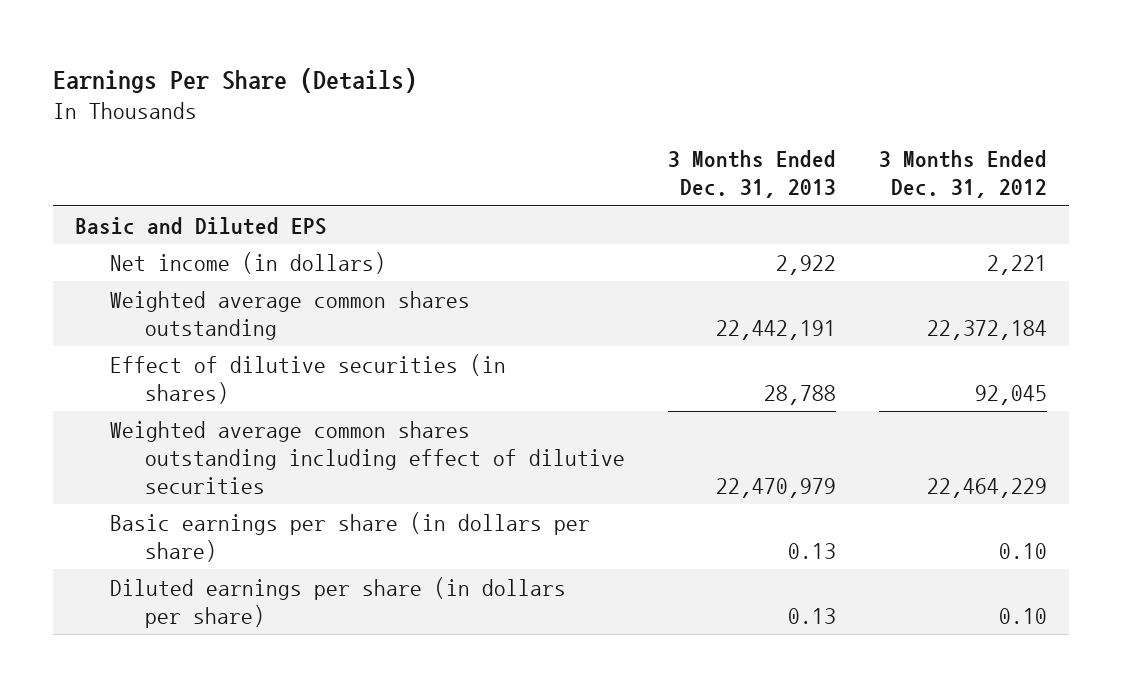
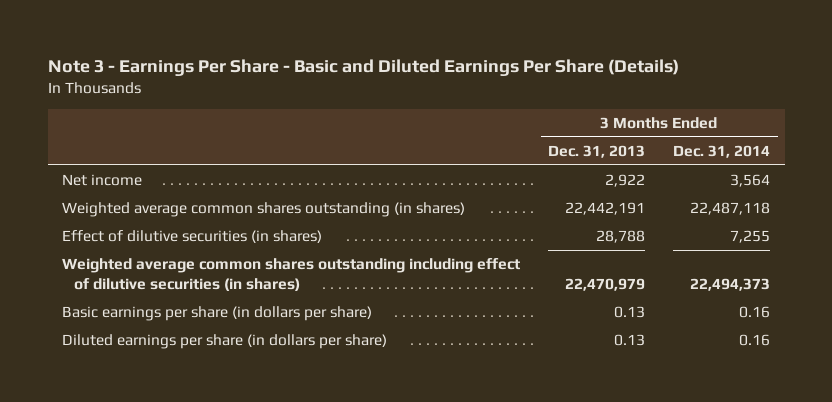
- Earnings Per Share (Details)
+ Note 3 - Earnings Per Share - Basic and Diluted Earnings Per Share (Details)
- | 3 Months Ended Dec. 31, 2013 | 3 Months Ended Dec. 31, 2012
+ | 3 Months Ended Dec. 31, 2013 | 3 Months Ended Dec. 31, 2014
- Basic and Diluted EPS
- Net income (in dollars) | 2,922 | 2,221
- Weighted average common shares outstanding | 22,442,191 | 22,372,184
+ Net income | 2,922 | 3,564
+ Weighted average common shares outstanding (in shares) | 22,442,191 | 22,487,118
- Weighted average common shares outstanding including effect of dilutive securities | 22,470,979 | 22,464,229
+ Weighted average common shares outstanding including effect of dilutive securities (in shares) | 22,470,979 | 22,494,373

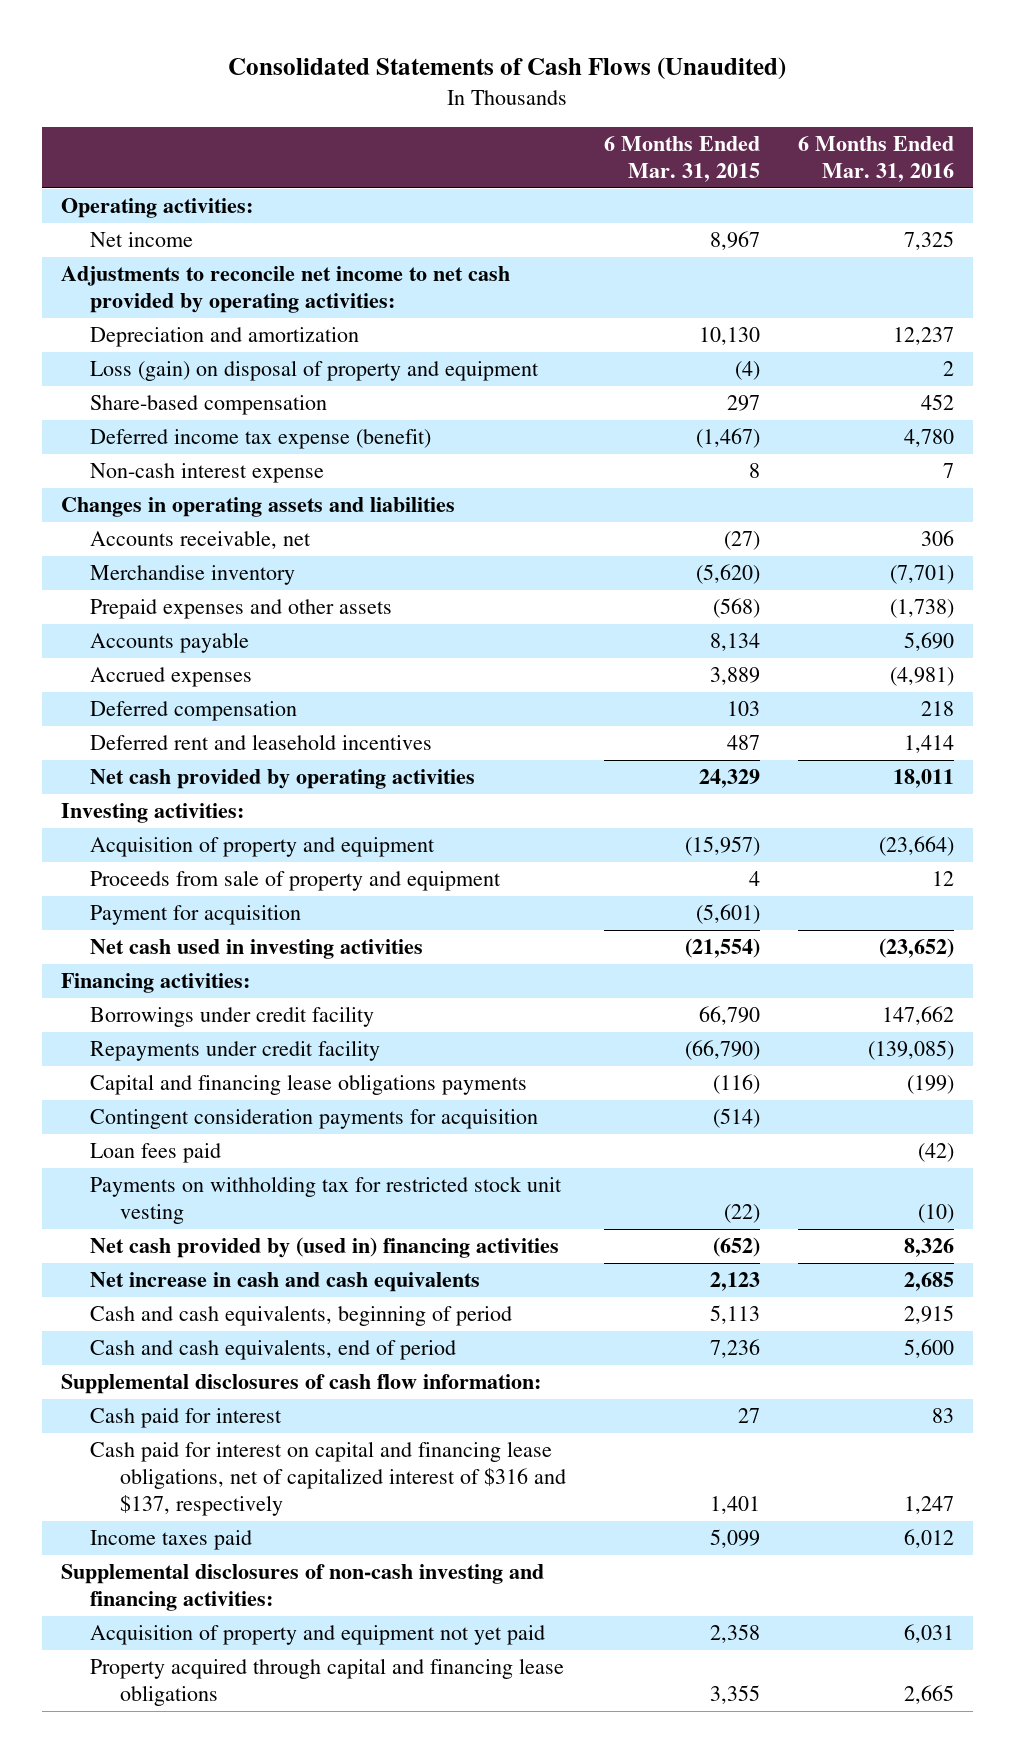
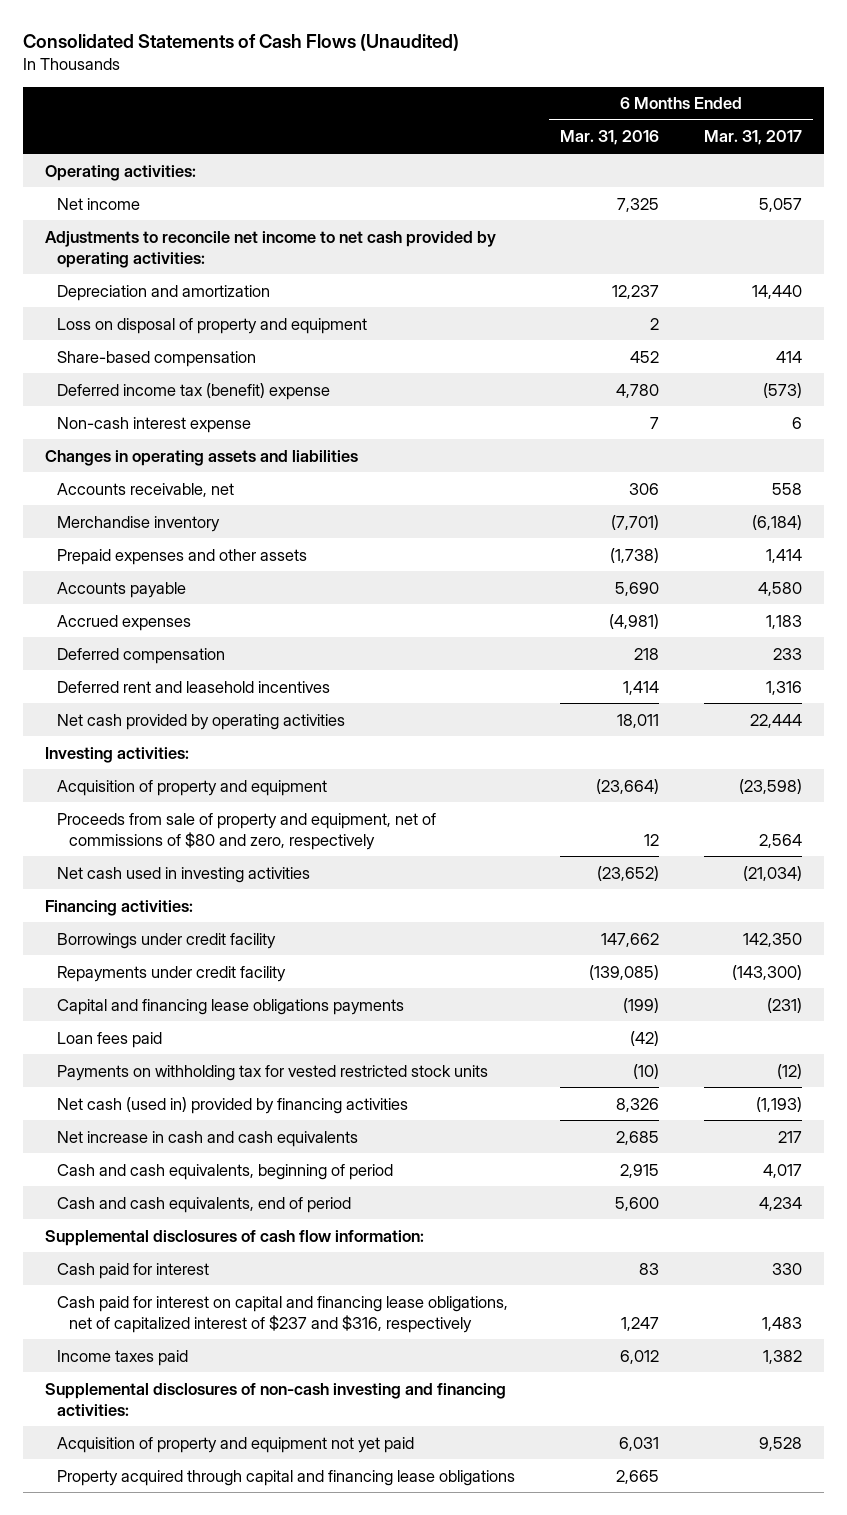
- | 6 Months Ended Mar. 31, 2015 | 6 Months Ended Mar. 31, 2016
+ | 6 Months Ended Mar. 31, 2016 | 6 Months Ended Mar. 31, 2017
- Loss (gain) on disposal of property and equipment | (4) | 2
+ Loss on disposal of property and equipment | 2 |
- Deferred income tax expense (benefit) | (1,467) | 4,780
+ Deferred income tax (benefit) expense | 4,780 | (573)
- Proceeds from sale of property and equipment | 4 | 12
- Payment for acquisition | (5,601) |
+ Proceeds from sale of property and equipment, net of commissions of $80 and zero, respectively | 12 | 2,564
- Contingent consideration payments for acquisition | (514) |
- Payments on withholding tax for restricted stock unit vesting | (22) | (10)
- Net cash provided by (used in) financing activities | (652) | 8,326
+ Payments on withholding tax for vested restricted stock units | (10) | (12)
+ Net cash (used in) provided by financing activities | 8,326 | (1,193)
- Cash paid for interest on capital and financing lease obligations, net of capitalized interest of $316 and $137, respectively | 1,401 | 1,247
+ Cash paid for interest on capital and financing lease obligations, net of capitalized interest of $237 and $316, respectively | 1,247 | 1,483

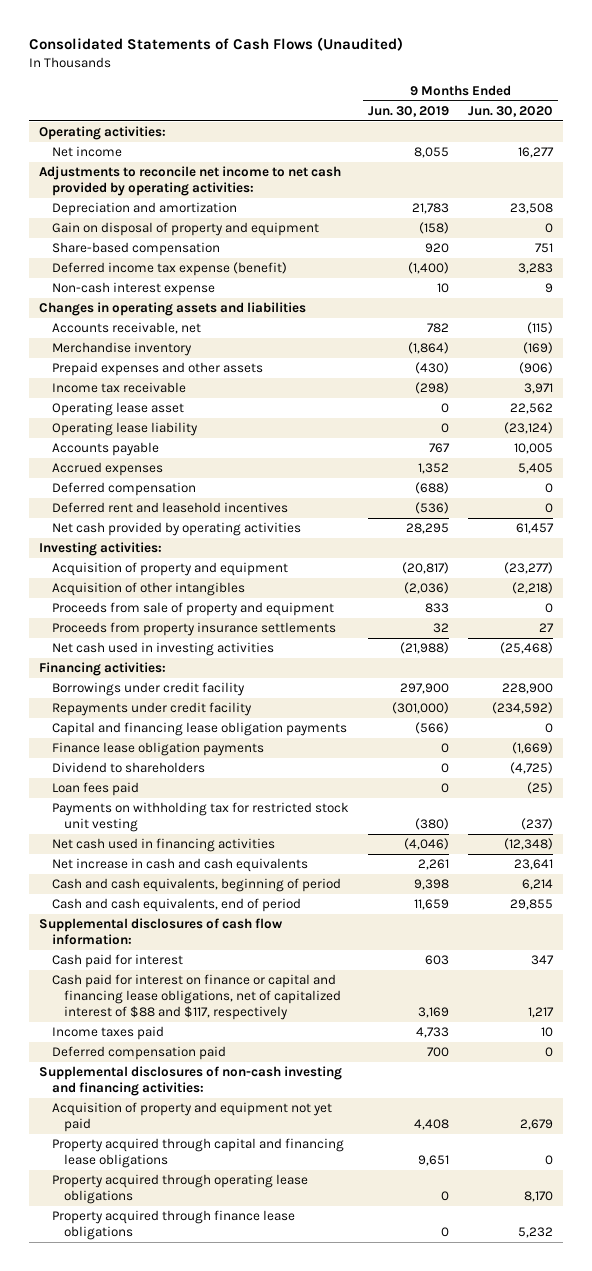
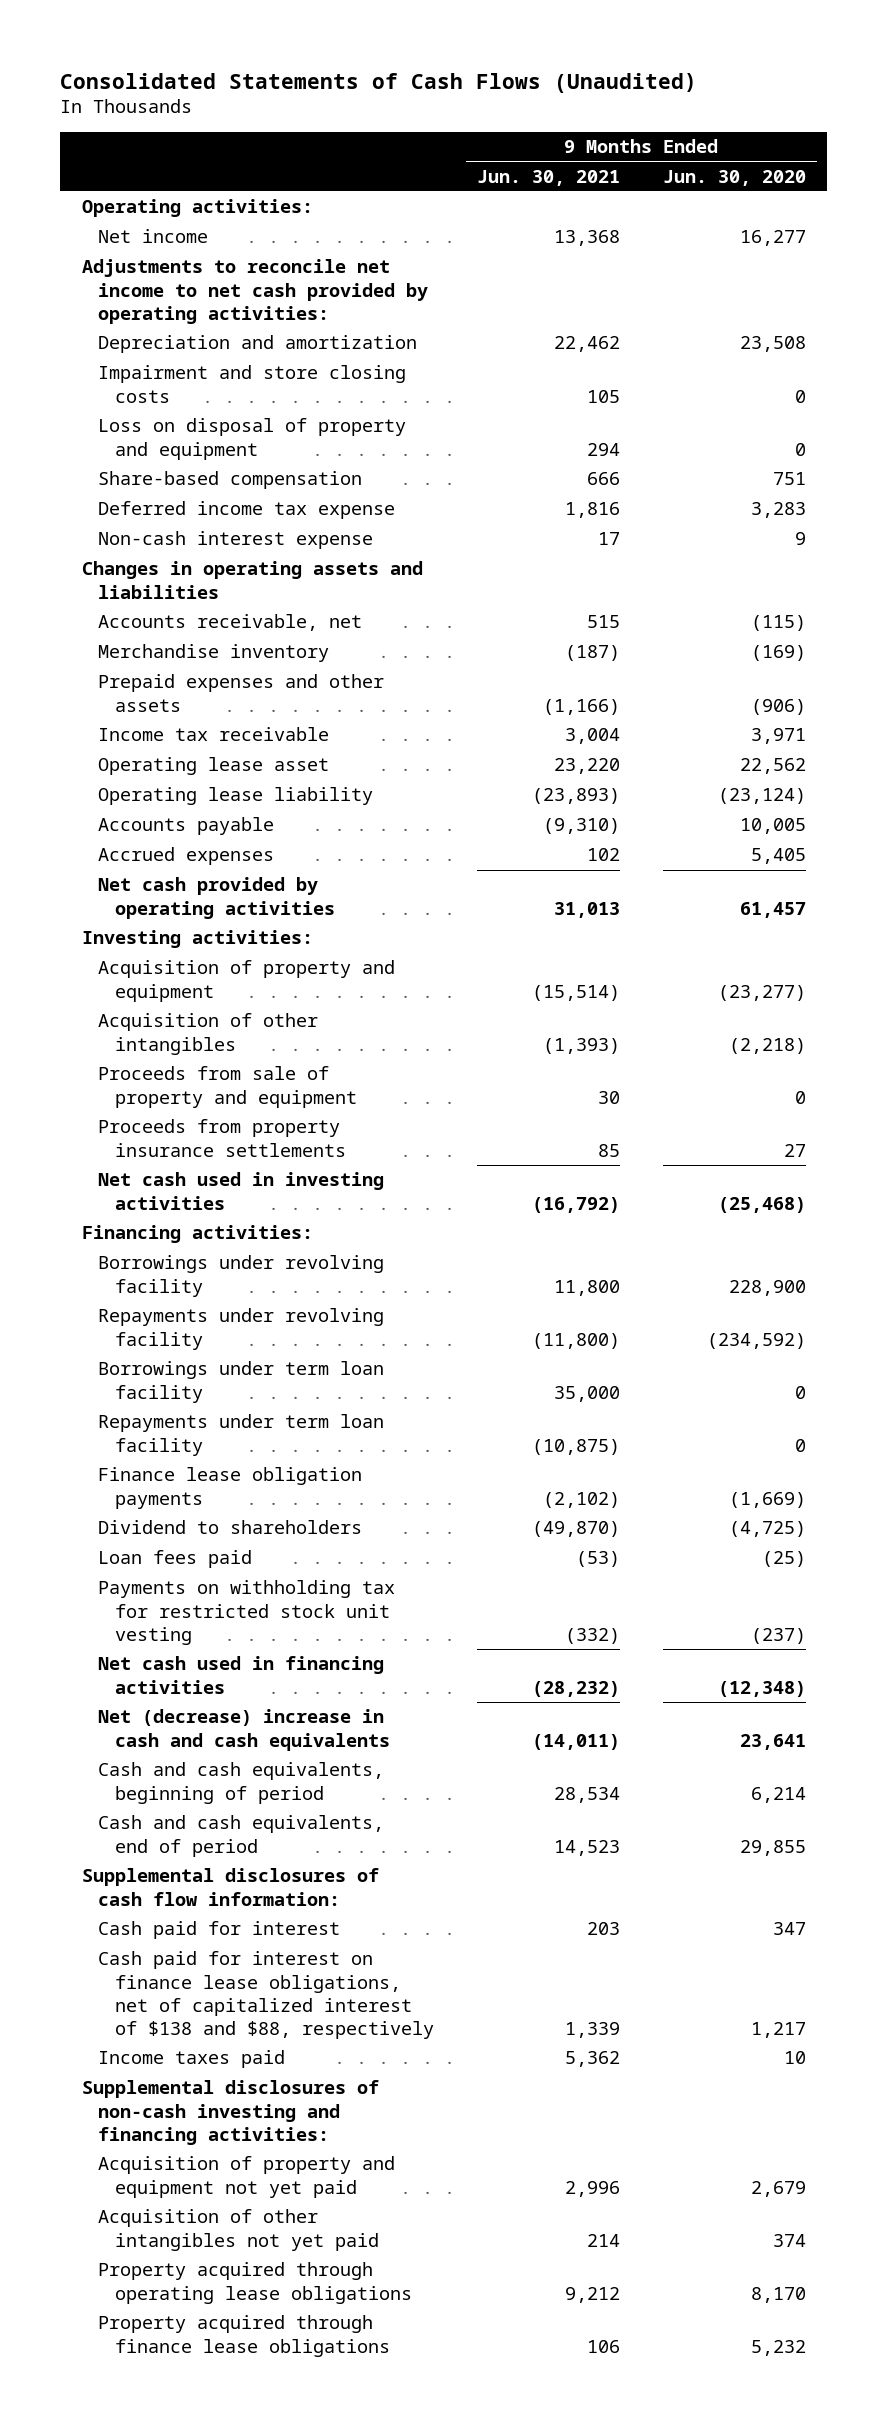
- | 9 Months Ended Jun. 30, 2019 | 9 Months Ended Jun. 30, 2020
+ | 9 Months Ended Jun. 30, 2021 | 9 Months Ended Jun. 30, 2020
- Gain on disposal of property and equipment | (158) | 0
+ Impairment and store closing costs | 105 | 0
+ Loss on disposal of property and equipment | 294 | 0
- Deferred income tax expense (benefit) | (1,400) | 3,283
+ Deferred income tax expense | 1,816 | 3,283
- Deferred compensation | (688) | 0
- Deferred rent and leasehold incentives | (536) | 0
- Borrowings under credit facility | 297,900 | 228,900
- Repayments under credit facility | (301,000) | (234,592)
- Capital and financing lease obligation payments | (566) | 0
+ Borrowings under revolving facility | 11,800 | 228,900
+ Repayments under revolving facility | (11,800) | (234,592)
+ Borrowings under term loan facility | 35,000 | 0
+ Repayments under term loan facility | (10,875) | 0
- Net increase in cash and cash equivalents | 2,261 | 23,641
+ Net (decrease) increase in cash and cash equivalents | (14,011) | 23,641
- Cash paid for interest on finance or capital and financing lease obligations, net of capitalized interest of $88 and $117, respectively | 3,169 | 1,217
+ Cash paid for interest on finance lease obligations, net of capitalized interest of $138 and $88, respectively | 1,339 | 1,217
- Deferred compensation paid | 700 | 0
- Property acquired through capital and financing lease obligations | 9,651 | 0
+ Acquisition of other intangibles not yet paid | 214 | 374

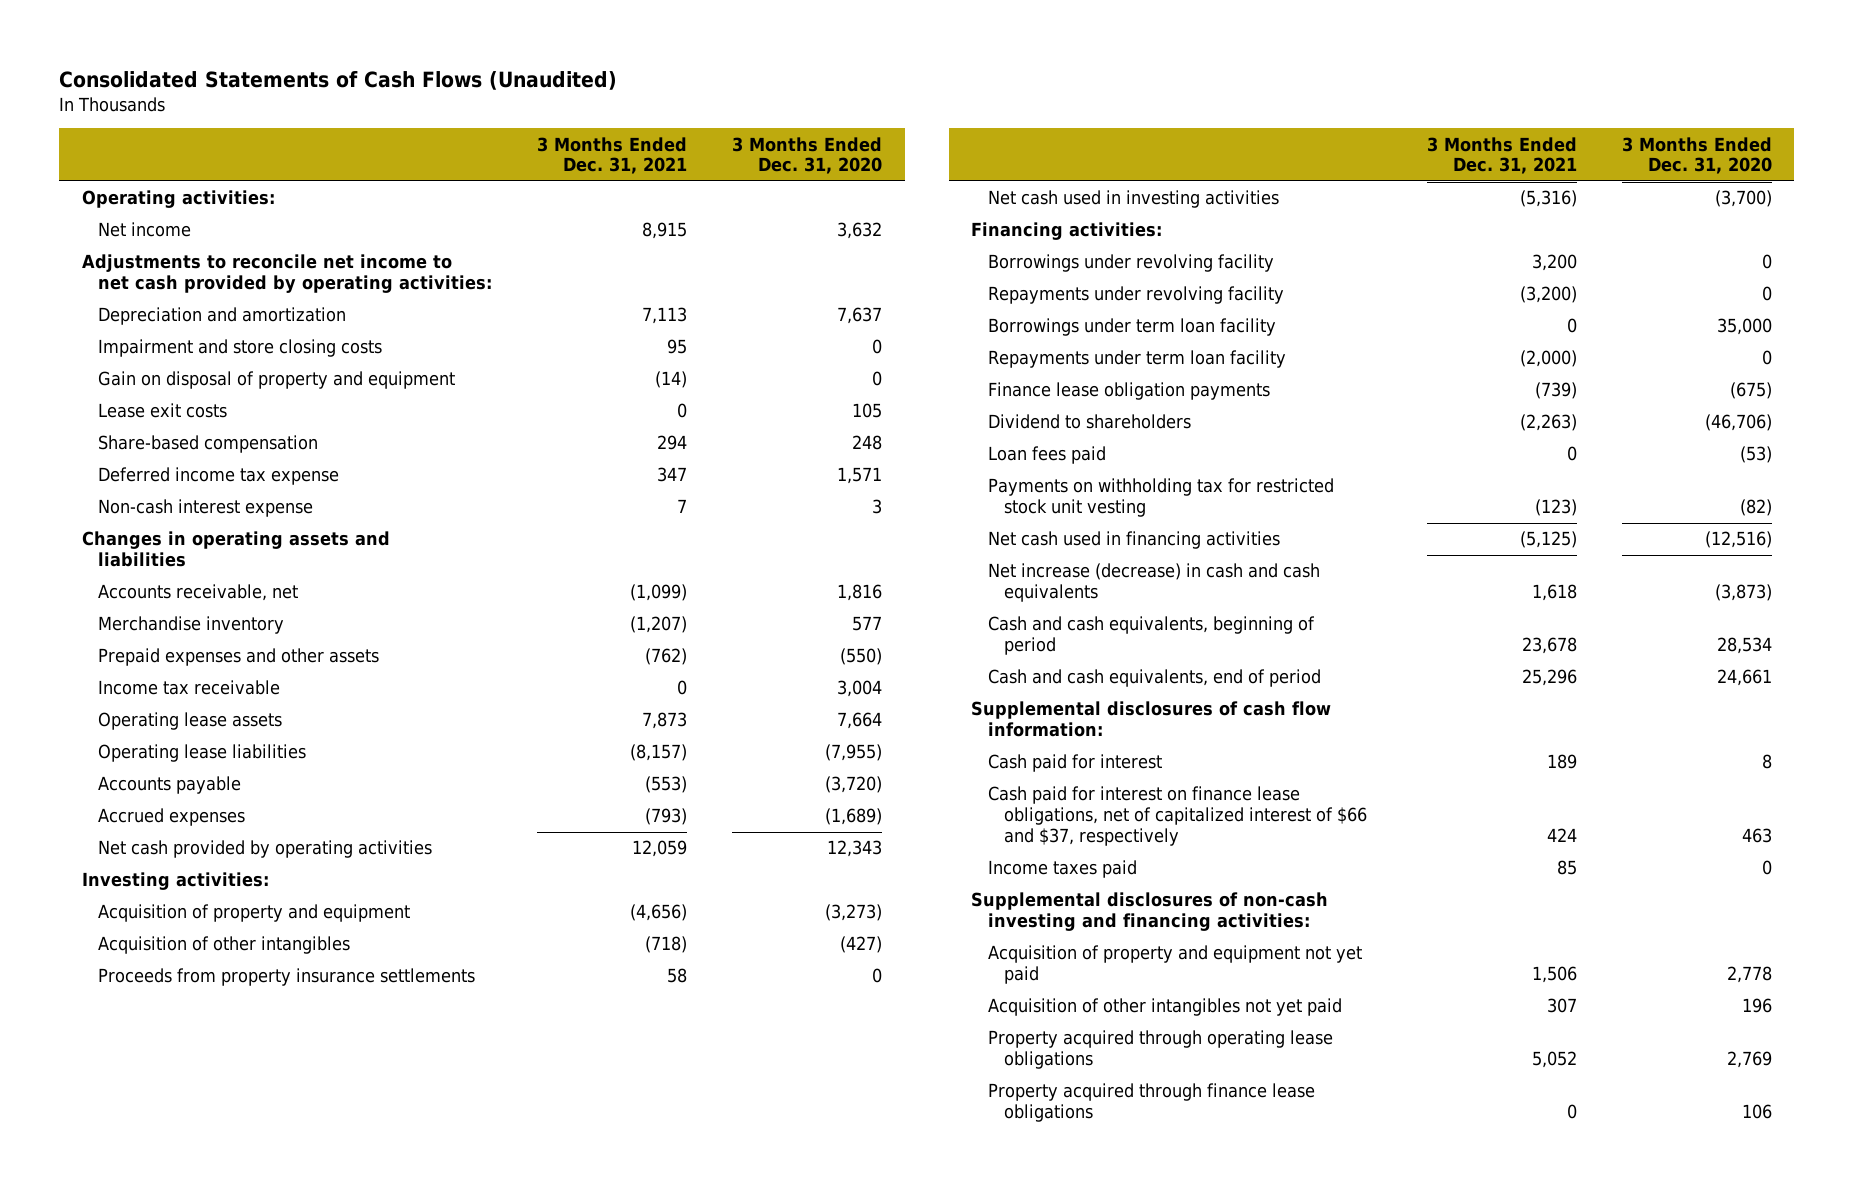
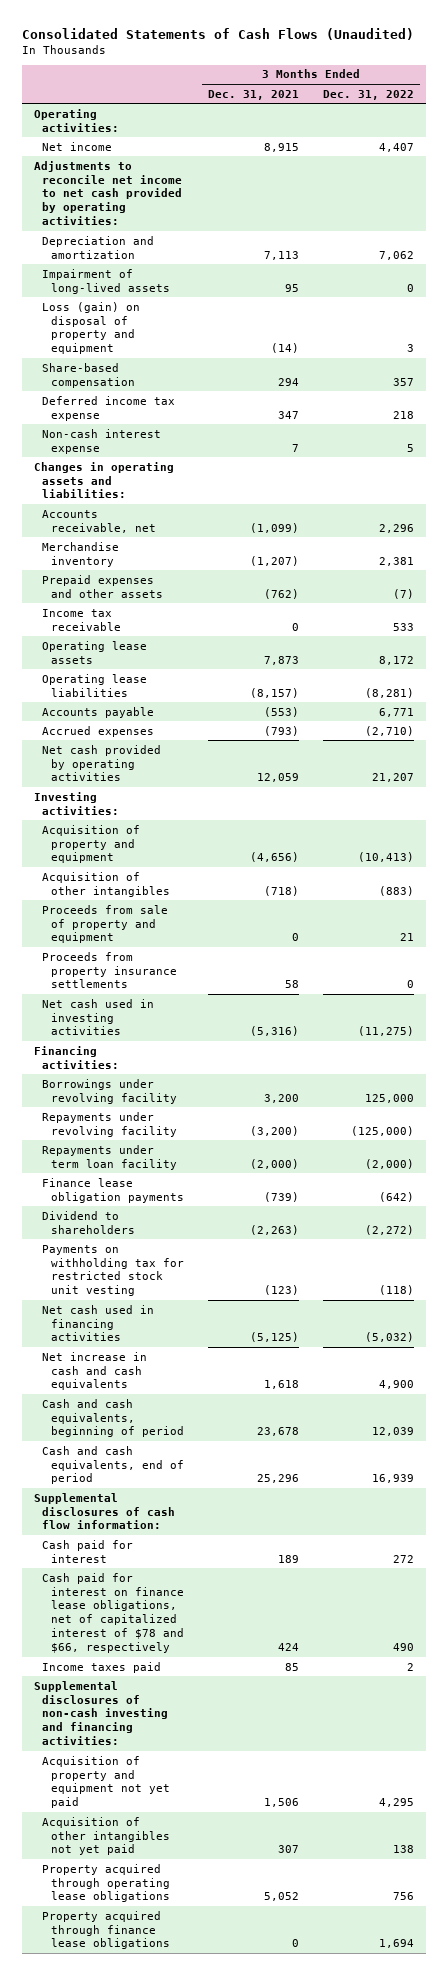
- | 3 Months Ended Dec. 31, 2021 | 3 Months Ended Dec. 31, 2020
+ | 3 Months Ended Dec. 31, 2021 | 3 Months Ended Dec. 31, 2022
- Impairment and store closing costs | 95 | 0
- Gain on disposal of property and equipment | (14) | 0
- Lease exit costs | 0 | 105
+ Impairment of long-lived assets | 95 | 0
+ Loss (gain) on disposal of property and equipment | (14) | 3
- Changes in operating assets and liabilities
+ Changes in operating assets and liabilities:
+ Proceeds from sale of property and equipment | 0 | 21
- Borrowings under term loan facility | 0 | 35,000
- Loan fees paid | 0 | (53)
- Net increase (decrease) in cash and cash equivalents | 1,618 | (3,873)
+ Net increase in cash and cash equivalents | 1,618 | 4,900
- Cash paid for interest on finance lease obligations, net of capitalized interest of $66 and $37, respectively | 424 | 463
+ Cash paid for interest on finance lease obligations, net of capitalized interest of $78 and $66, respectively | 424 | 490

